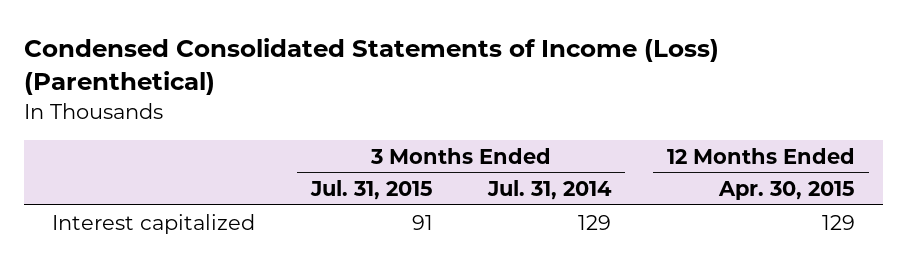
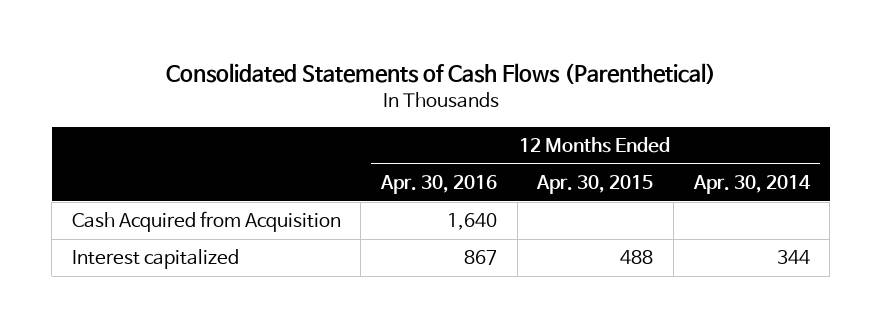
- Condensed Consolidated Statements of Income (Loss) (Parenthetical)
+ Consolidated Statements of Cash Flows (Parenthetical)
- | 3 Months Ended Jul. 31, 2015 | 3 Months Ended Jul. 31, 2014 | 12 Months Ended Apr. 30, 2015
+ | 12 Months Ended Apr. 30, 2016 | 12 Months Ended Apr. 30, 2015 | 12 Months Ended Apr. 30, 2014
- Interest capitalized | 91 | 129 | 129
+ Cash Acquired from Acquisition | 1,640 | |
+ Interest capitalized | 867 | 488 | 344

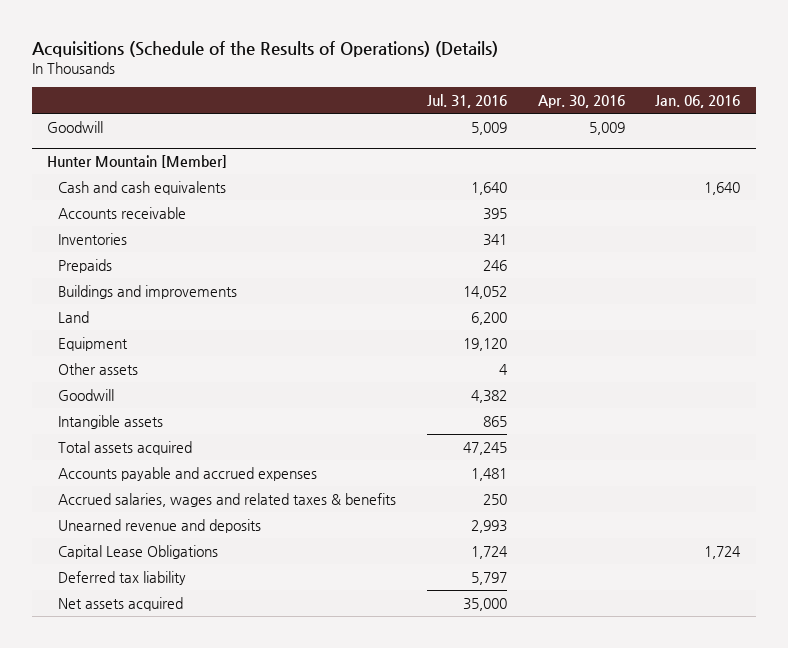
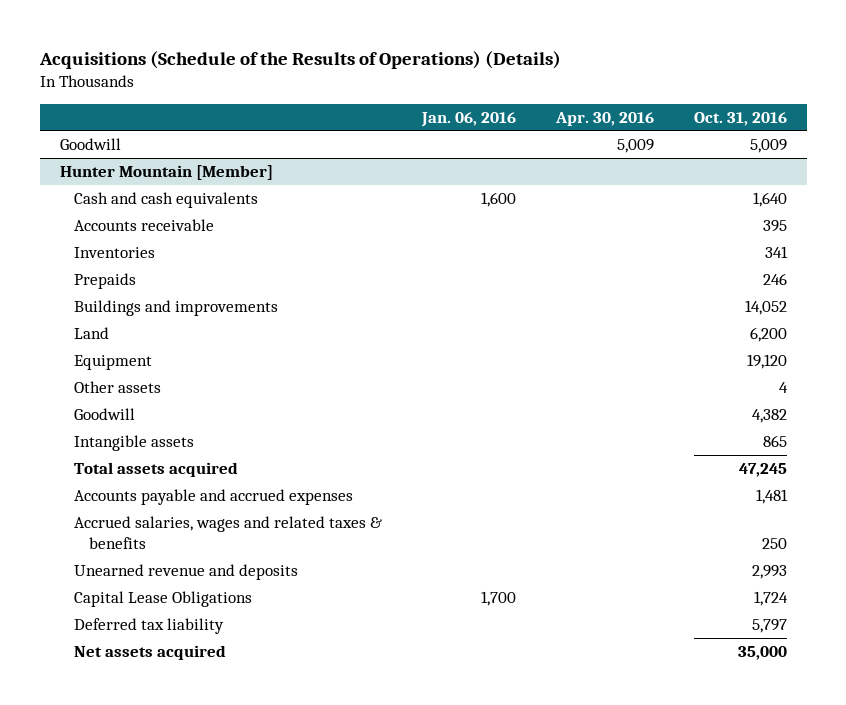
- | Jul. 31, 2016 | Apr. 30, 2016 | Jan. 06, 2016
+ | Jan. 06, 2016 | Apr. 30, 2016 | Oct. 31, 2016
@ Hunter Mountain [Member]
- Cash and cash equivalents | 1,640 | | 1,640
+ Cash and cash equivalents | 1,600 | | 1,640
- Capital Lease Obligations | 1,724 | | 1,724
+ Capital Lease Obligations | 1,700 | | 1,724

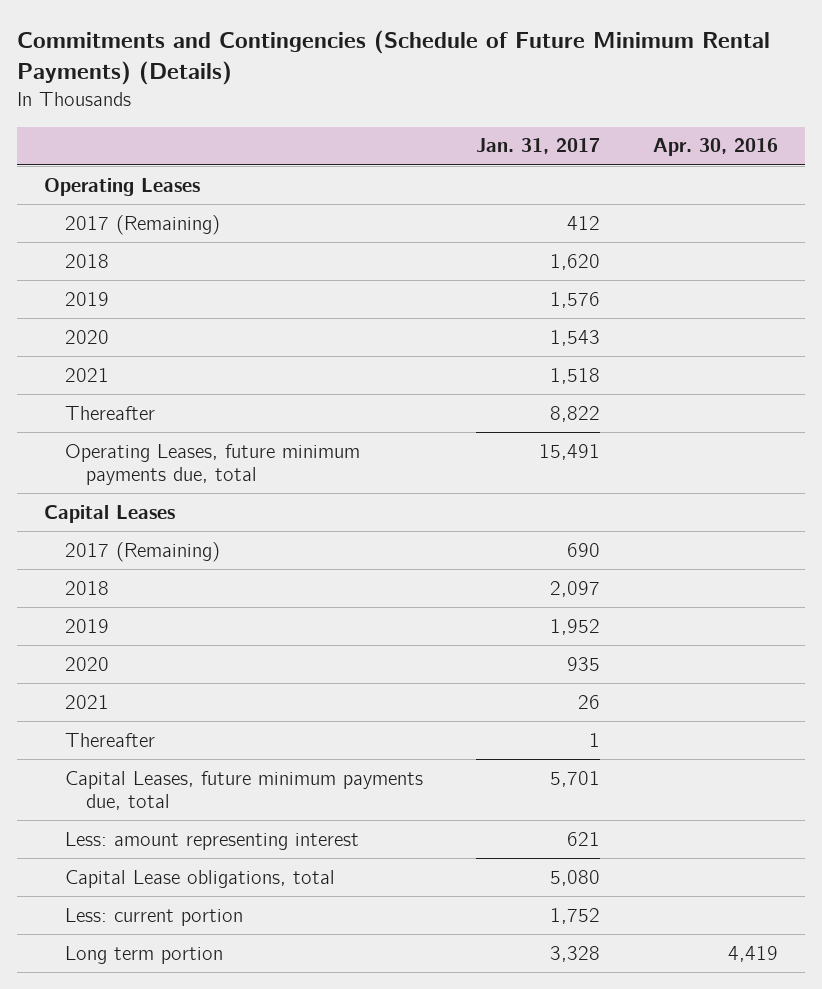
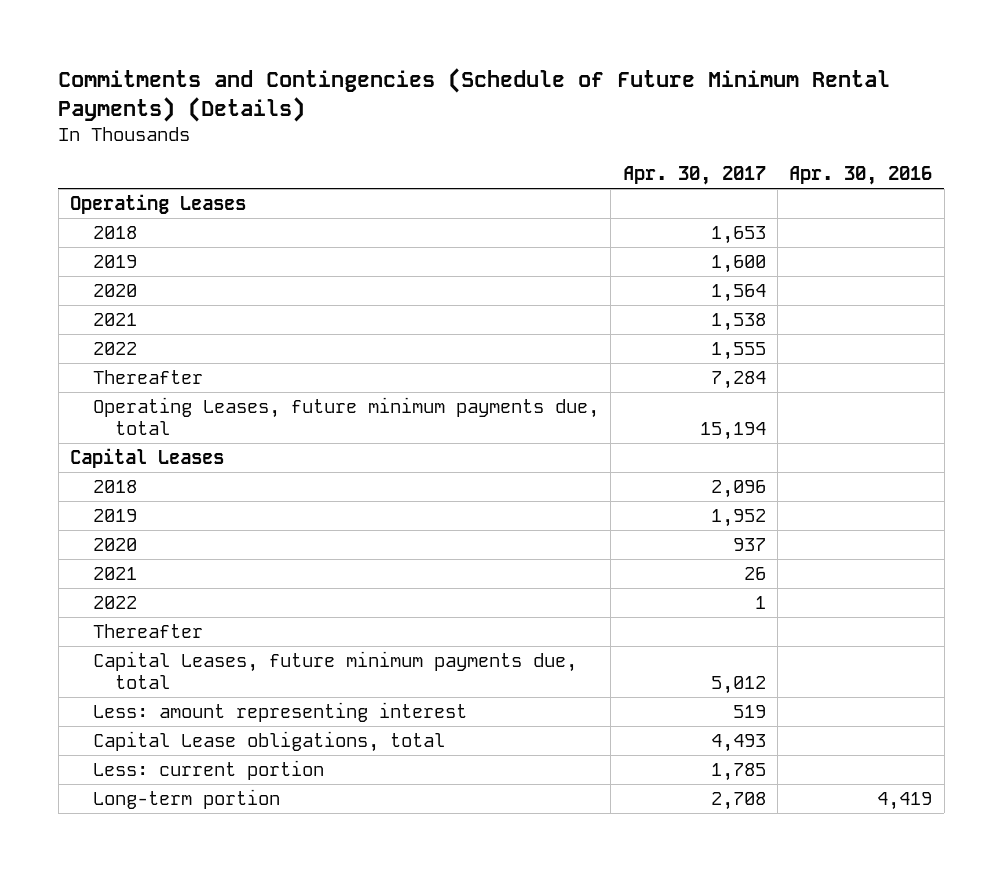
- | Jan. 31, 2017 | Apr. 30, 2016
+ | Apr. 30, 2017 | Apr. 30, 2016
- 2017 (Remaining) | 412 |
+ 2022 | 1,555 |
- 2017 (Remaining) | 690 |
+ 2022 | 1 |
- Long term portion | 3,328 | 4,419
+ Long-term portion | 2,708 | 4,419

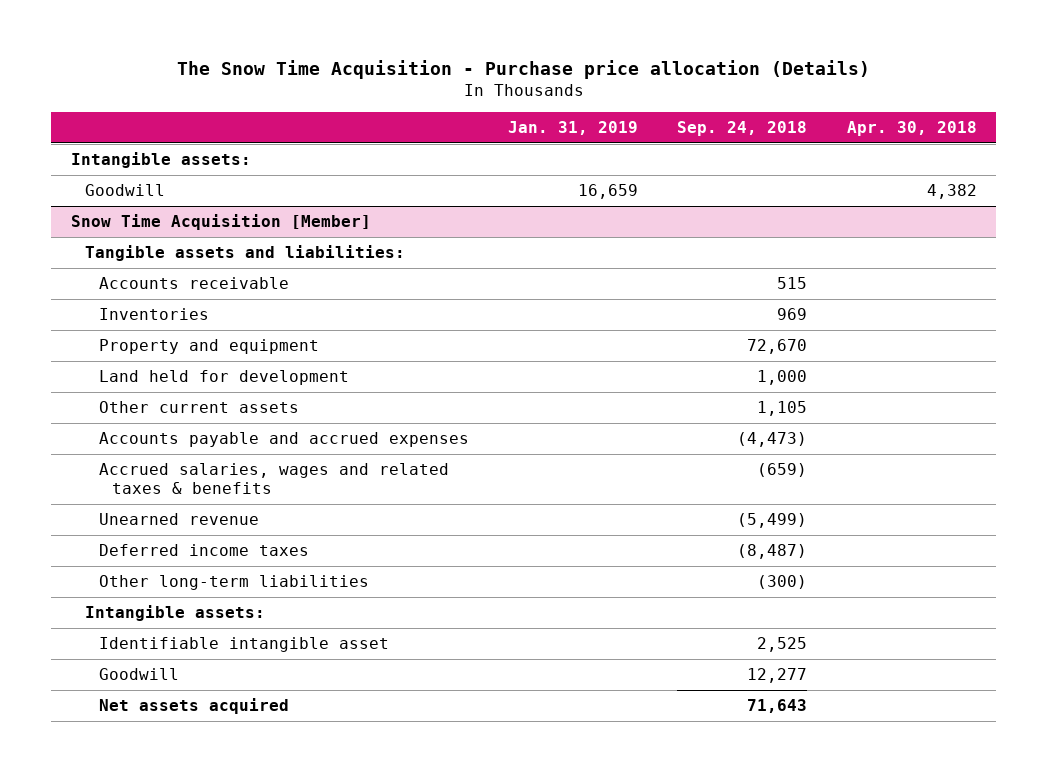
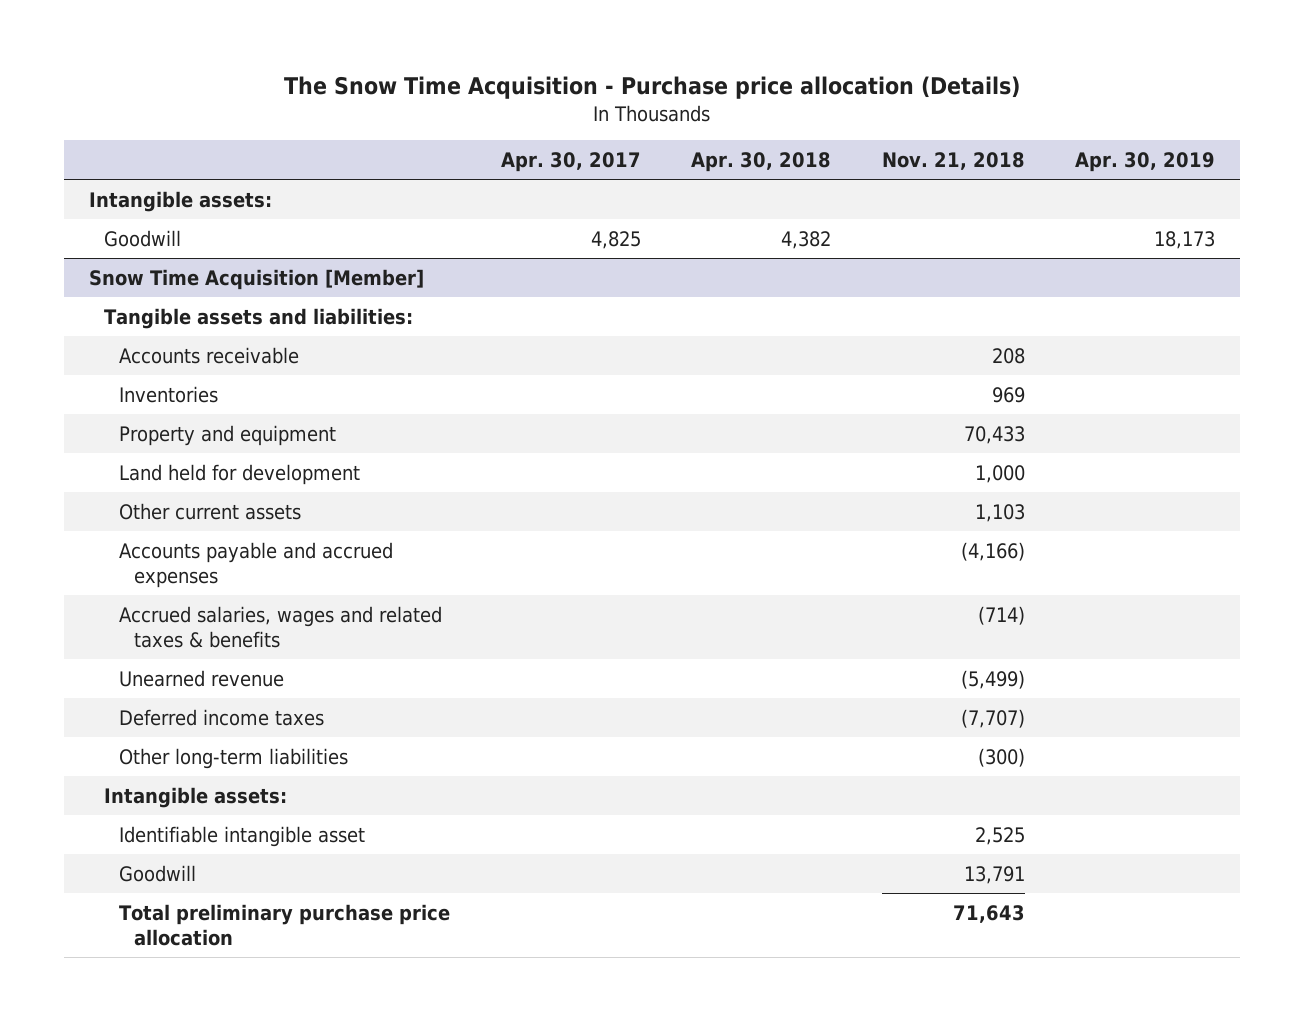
- | Jan. 31, 2019 | Sep. 24, 2018 | Apr. 30, 2018
+ | Apr. 30, 2017 | Apr. 30, 2018 | Nov. 21, 2018 | Apr. 30, 2019
@ Snow Time Acquisition [Member]
- Net assets acquired | | 71,643 |
+ Total preliminary purchase price allocation | | | 71,643 |

